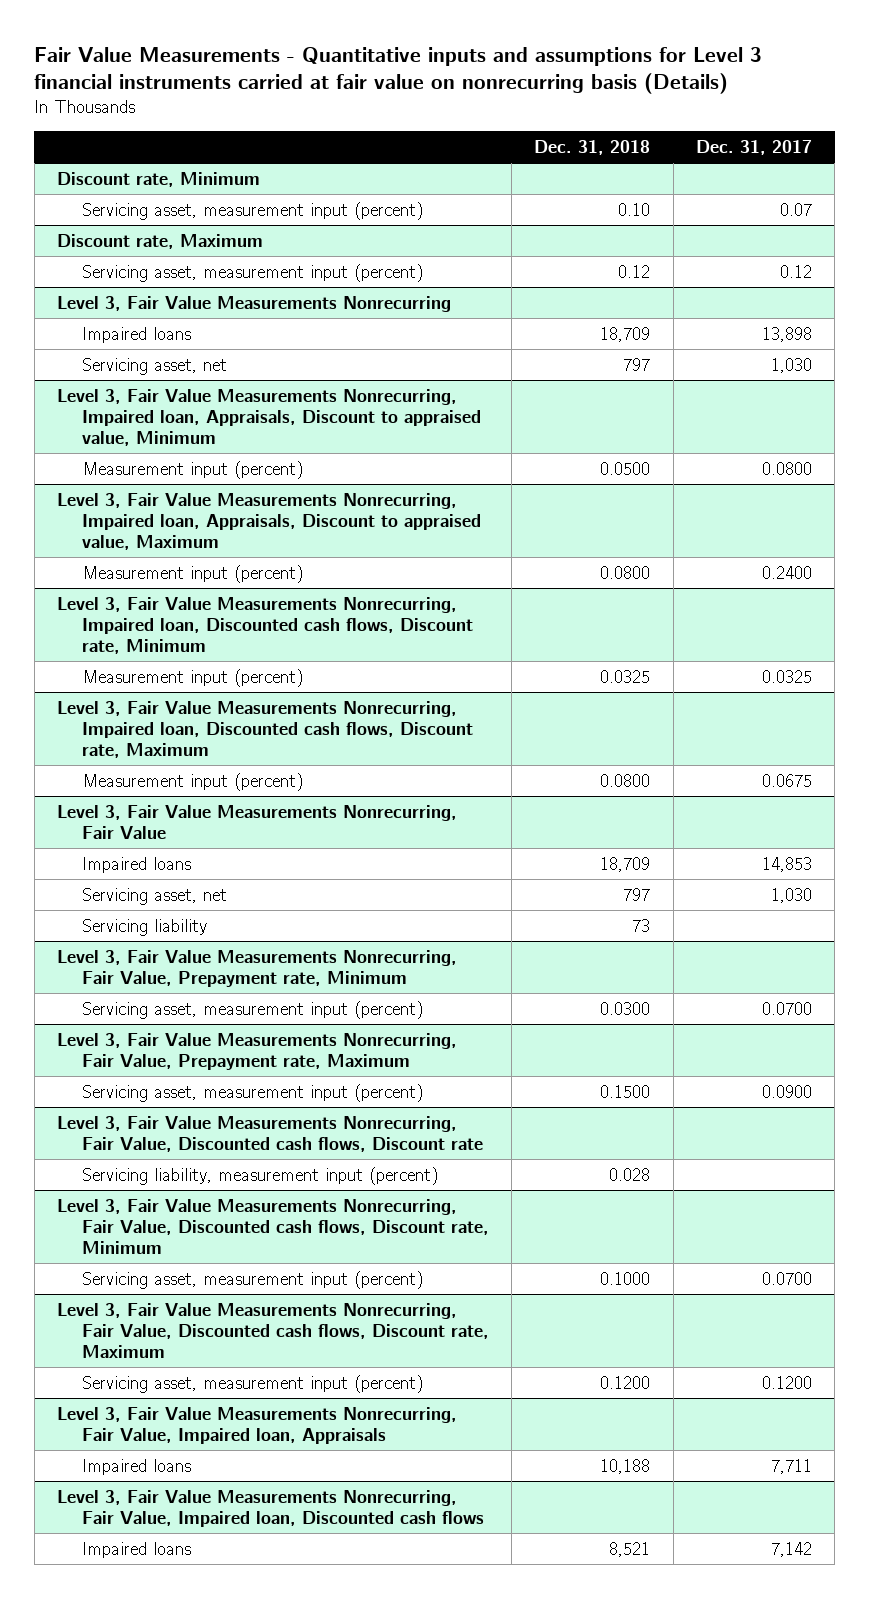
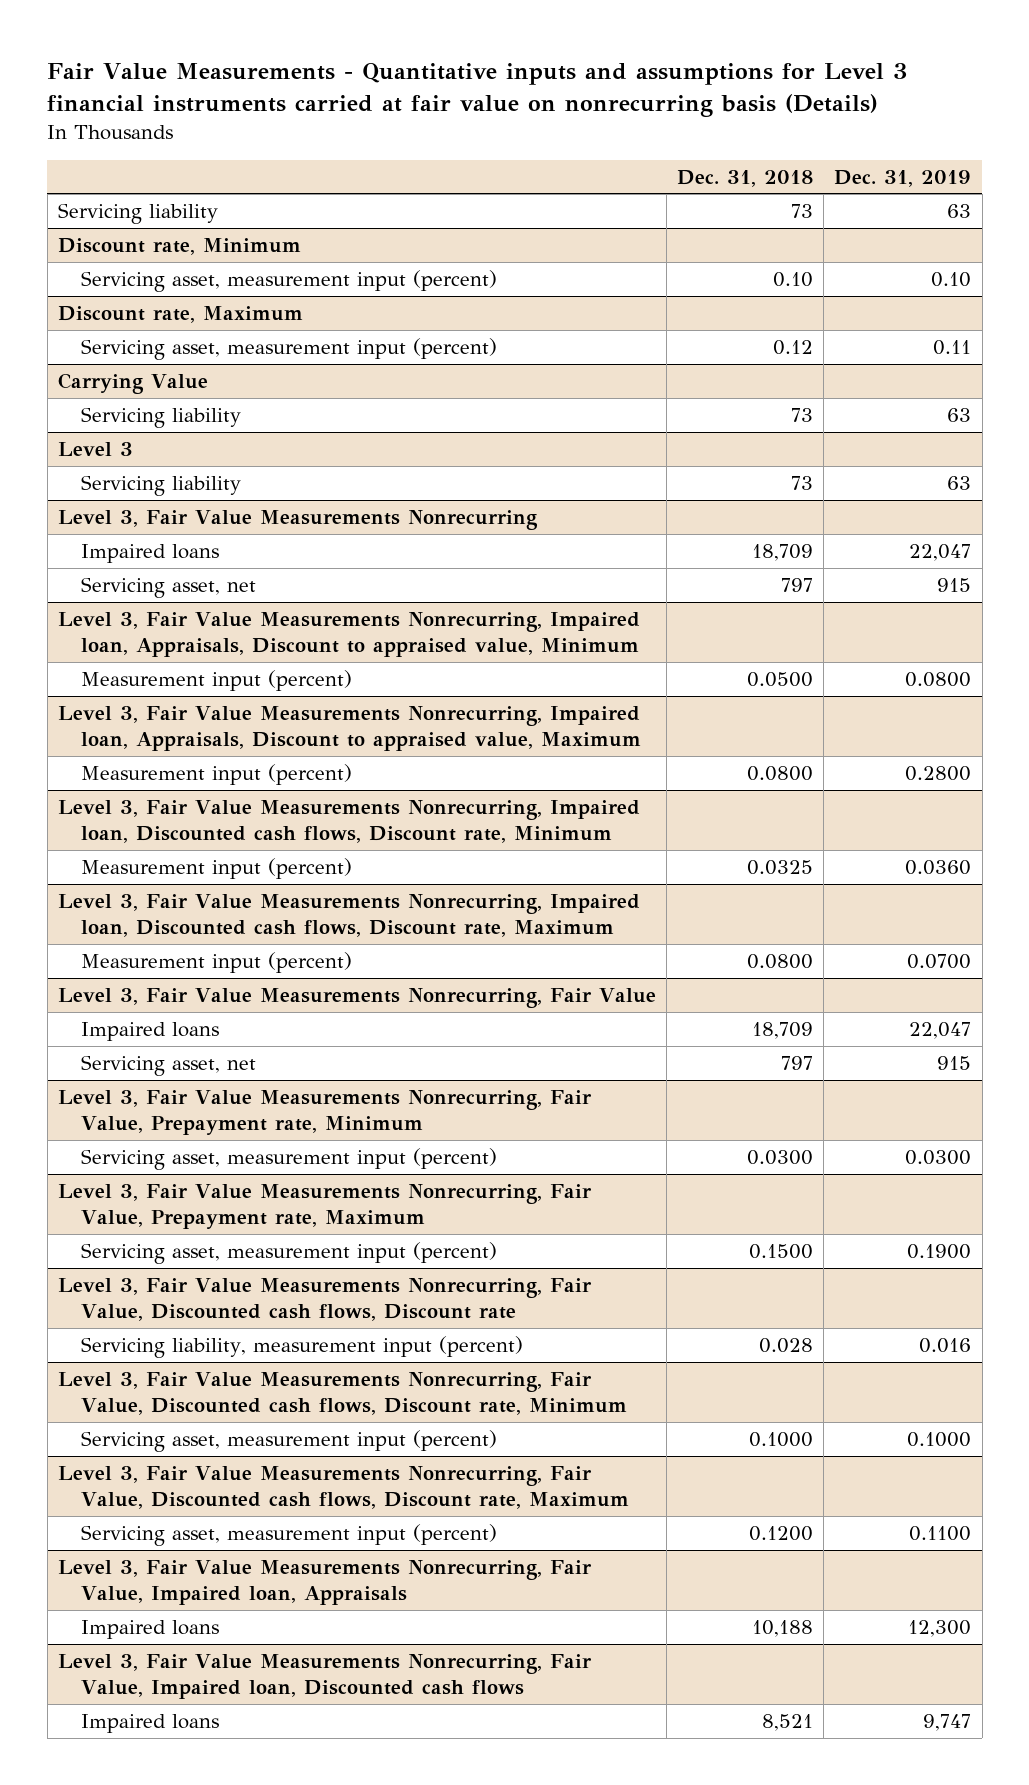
- | Dec. 31, 2018 | Dec. 31, 2017
+ | Dec. 31, 2018 | Dec. 31, 2019
+ Servicing liability | 73 | 63
+ Carrying Value
+ Servicing liability | 73 | 63
+ Level 3
+ Servicing liability | 73 | 63
@ Level 3, Fair Value Measurements Nonrecurring, Fair Value
- Servicing liability | 73 |

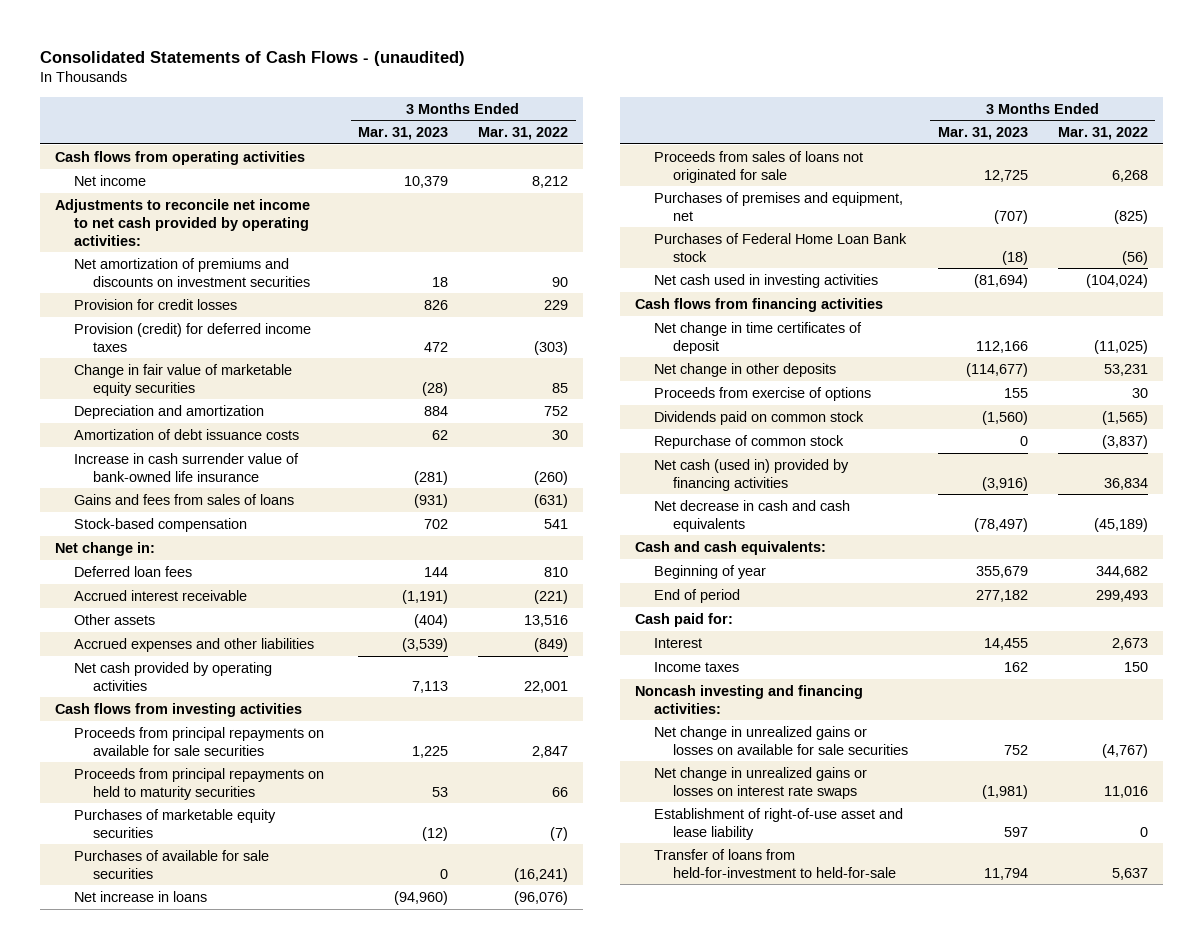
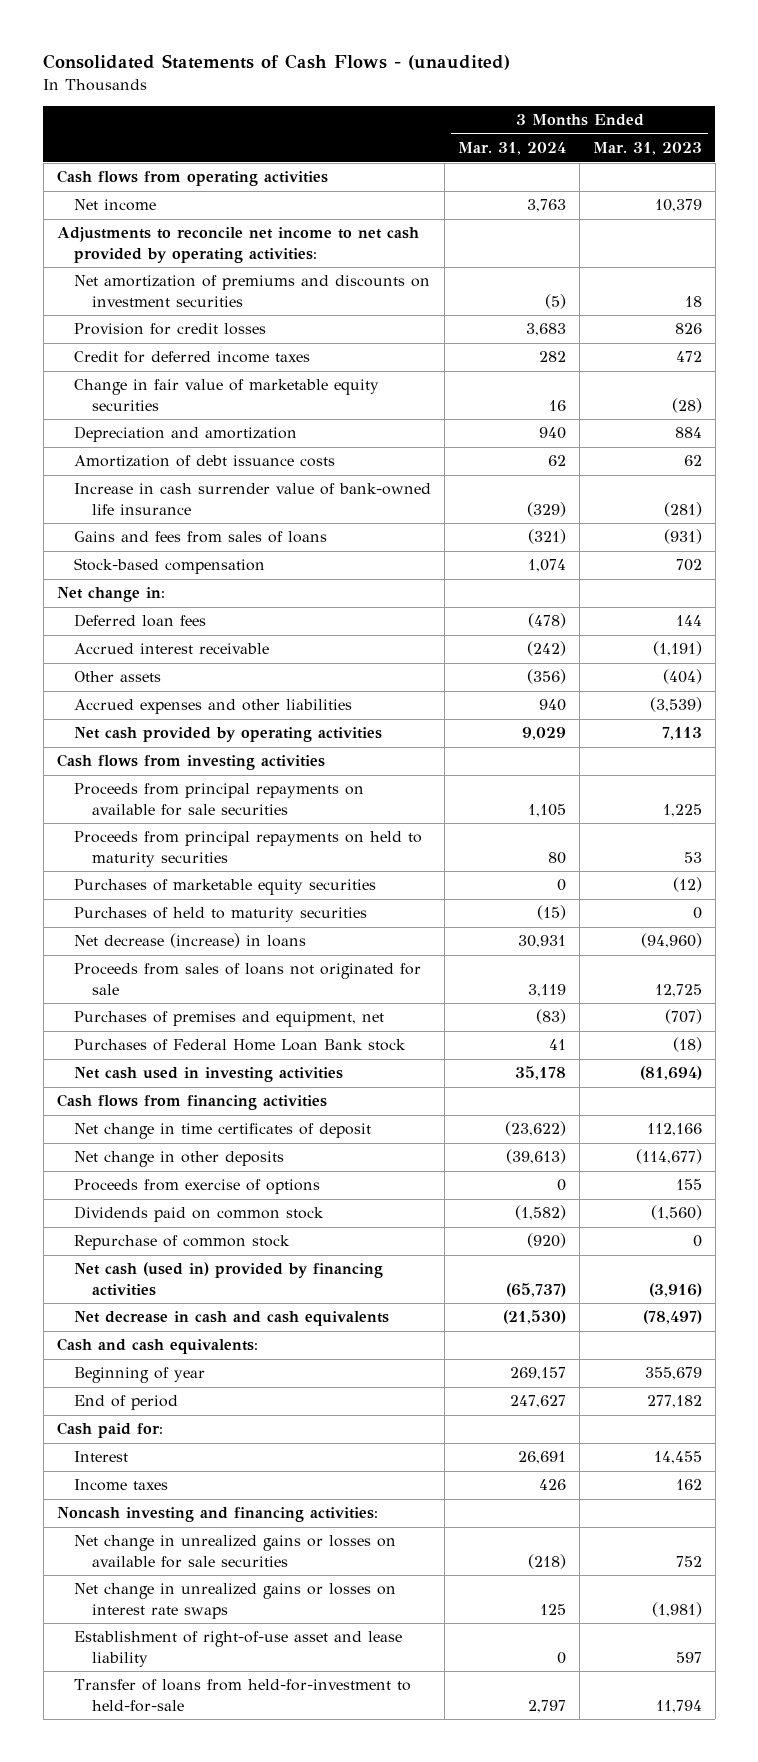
- | 3 Months Ended Mar. 31, 2023 | 3 Months Ended Mar. 31, 2022
+ | 3 Months Ended Mar. 31, 2024 | 3 Months Ended Mar. 31, 2023
- Provision (credit) for deferred income taxes | 472 | (303)
+ Credit for deferred income taxes | 282 | 472
- Purchases of available for sale securities | 0 | (16,241)
- Net increase in loans | (94,960) | (96,076)
+ Purchases of held to maturity securities | (15) | 0
+ Net decrease (increase) in loans | 30,931 | (94,960)

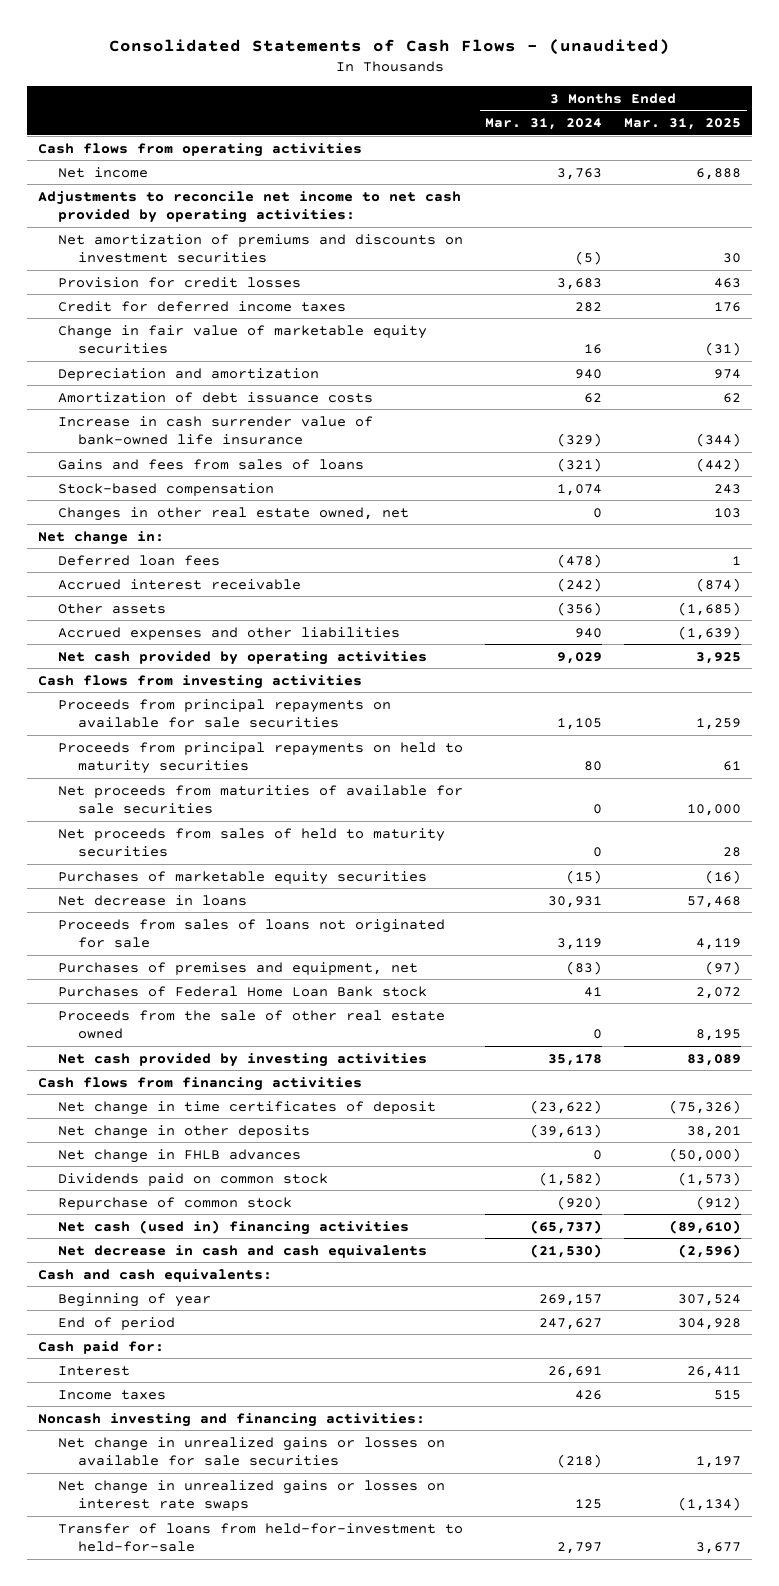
- | 3 Months Ended Mar. 31, 2024 | 3 Months Ended Mar. 31, 2023
+ | 3 Months Ended Mar. 31, 2024 | 3 Months Ended Mar. 31, 2025
+ Changes in other real estate owned, net | 0 | 103
- Purchases of marketable equity securities | 0 | (12)
- Purchases of held to maturity securities | (15) | 0
- Net decrease (increase) in loans | 30,931 | (94,960)
+ Net proceeds from maturities of available for sale securities | 0 | 10,000
+ Net proceeds from sales of held to maturity securities | 0 | 28
+ Purchases of marketable equity securities | (15) | (16)
+ Net decrease in loans | 30,931 | 57,468
- Net cash used in investing activities | 35,178 | (81,694)
+ Proceeds from the sale of other real estate owned | 0 | 8,195
+ Net cash provided by investing activities | 35,178 | 83,089
- Proceeds from exercise of options | 0 | 155
+ Net change in FHLB advances | 0 | (50,000)
- Net cash (used in) provided by financing activities | (65,737) | (3,916)
+ Net cash (used in) financing activities | (65,737) | (89,610)
- Establishment of right-of-use asset and lease liability | 0 | 597

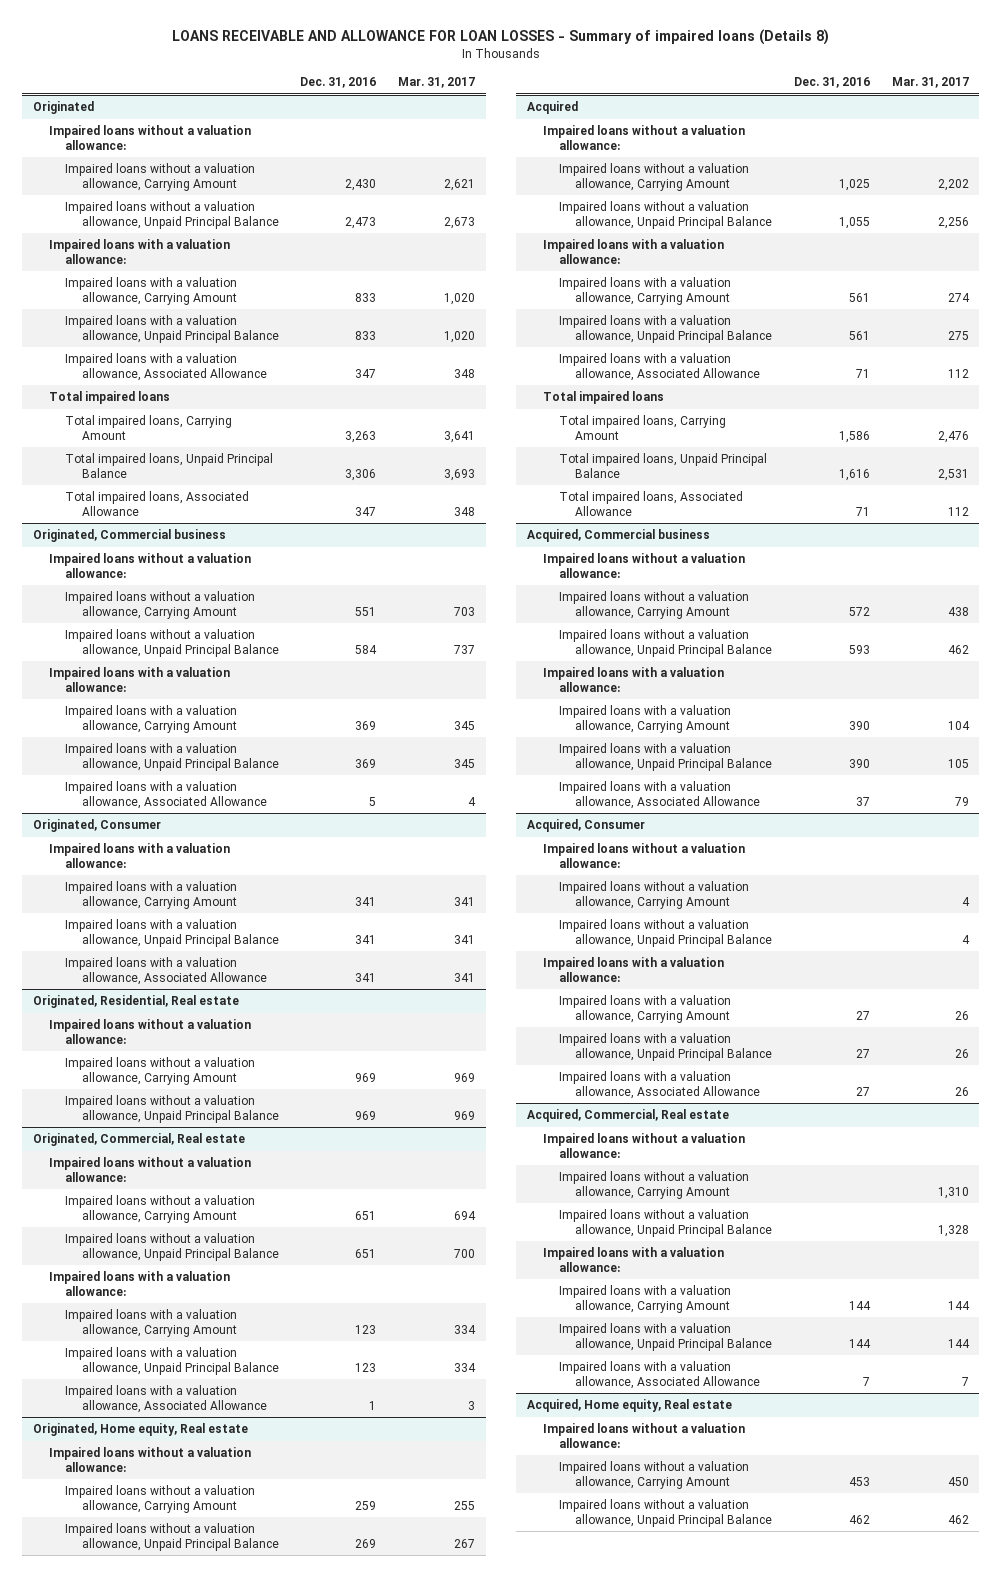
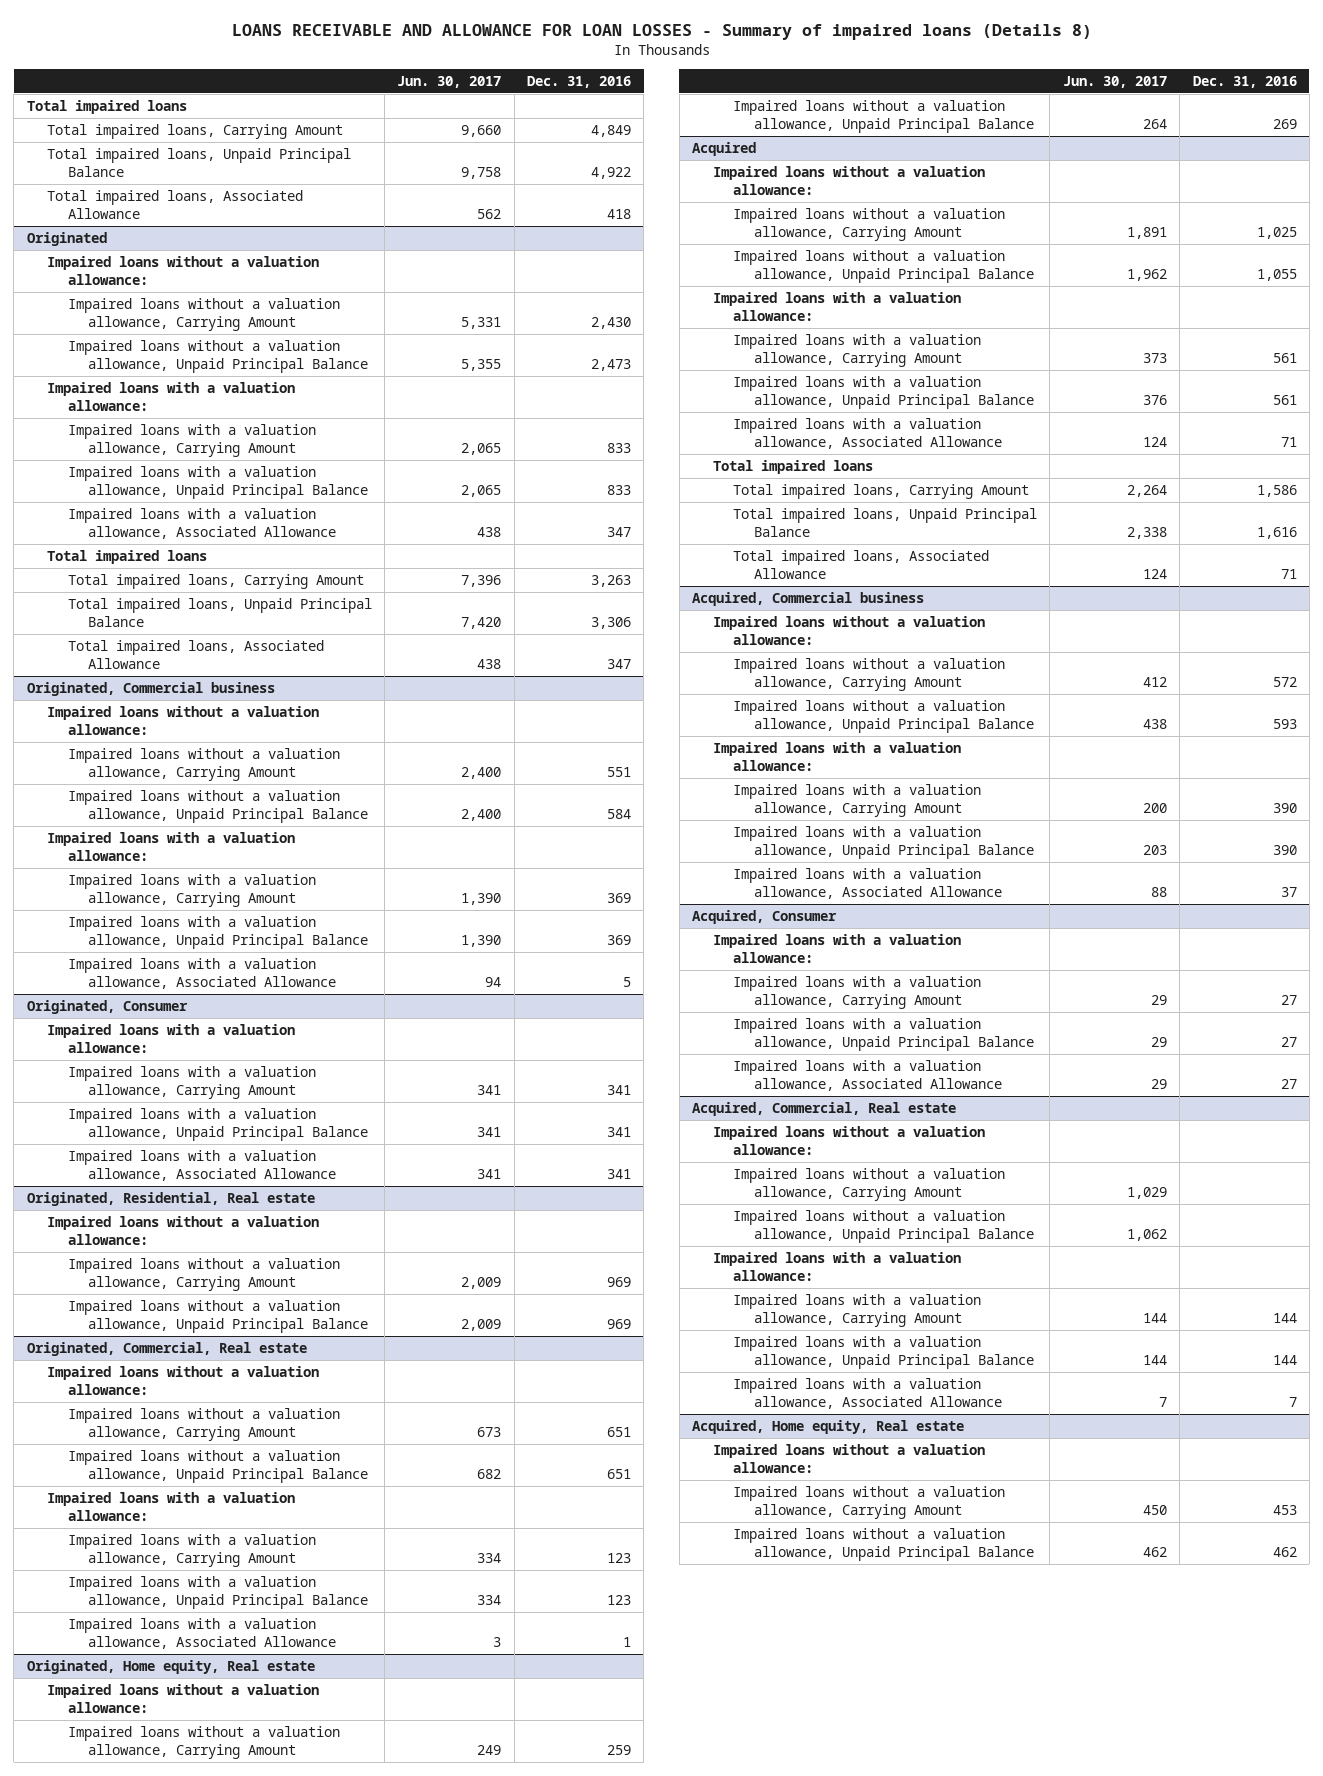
- | Dec. 31, 2016 | Mar. 31, 2017
+ | Jun. 30, 2017 | Dec. 31, 2016
+ Total impaired loans
+ Total impaired loans, Carrying Amount | 9,660 | 4,849
+ Total impaired loans, Unpaid Principal Balance | 9,758 | 4,922
+ Total impaired loans, Associated Allowance | 562 | 418
@ Acquired, Consumer
- Impaired loans without a valuation allowance:
- Impaired loans without a valuation allowance, Carrying Amount | | 4
- Impaired loans without a valuation allowance, Unpaid Principal Balance | | 4

